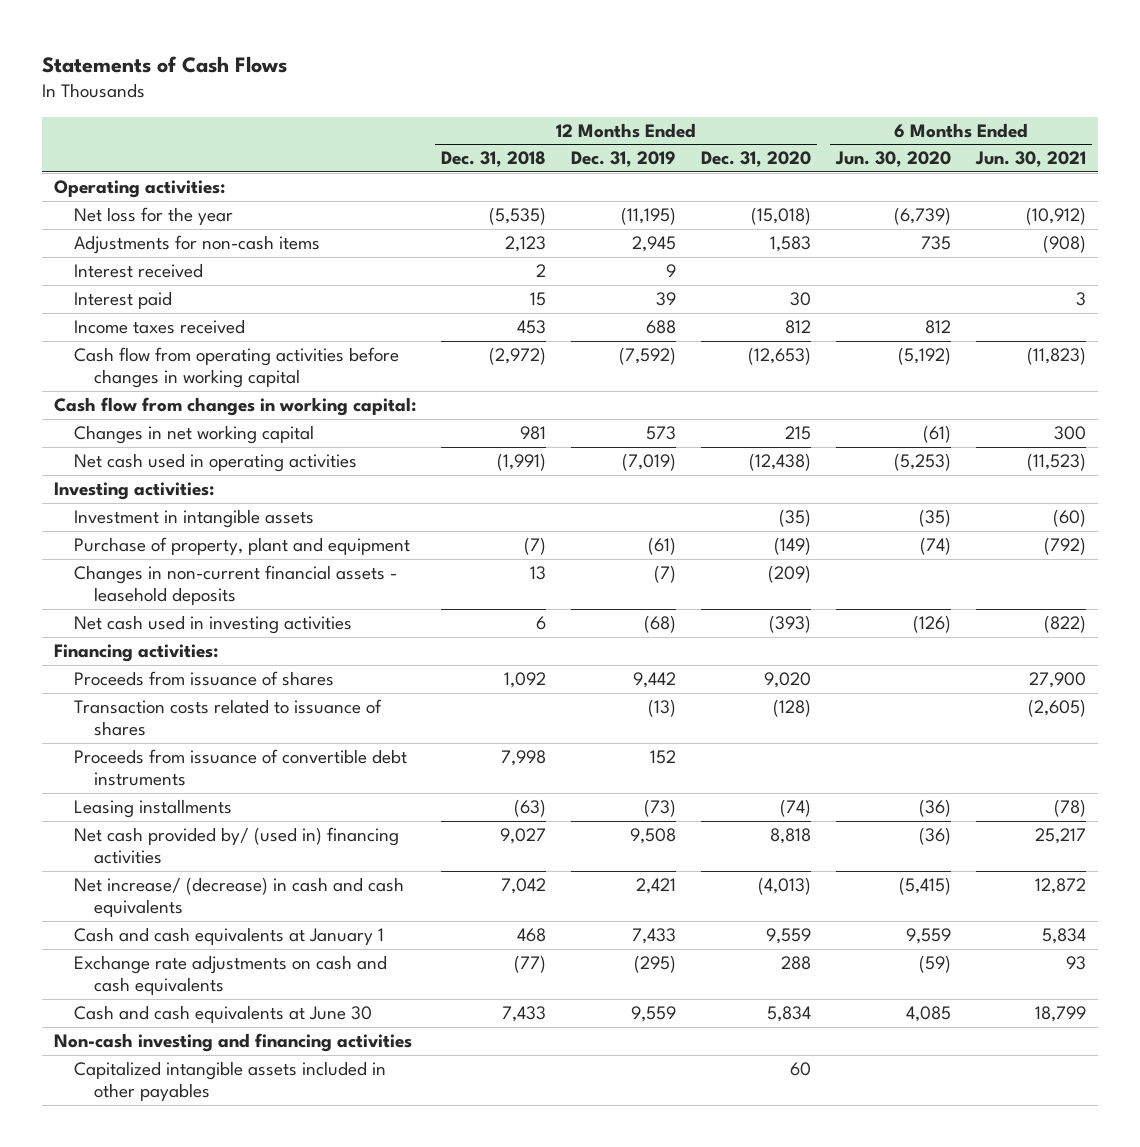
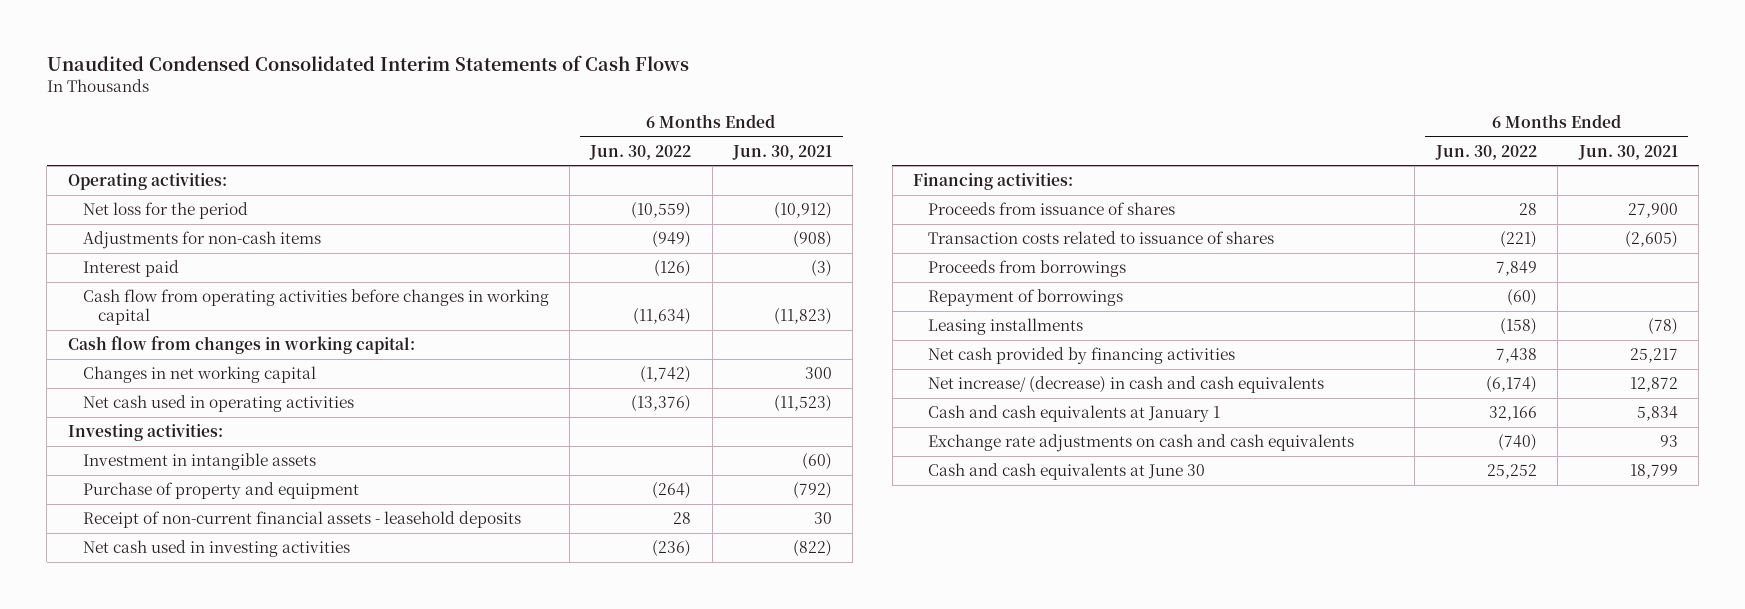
- Statements of Cash Flows
+ Unaudited Condensed Consolidated Interim Statements of Cash Flows
- | 12 Months Ended Dec. 31, 2018 | 12 Months Ended Dec. 31, 2019 | 12 Months Ended Dec. 31, 2020 | 6 Months Ended Jun. 30, 2020 | 6 Months Ended Jun. 30, 2021
+ | 6 Months Ended Jun. 30, 2022 | 6 Months Ended Jun. 30, 2021
- Net loss for the year | (5,535) | (11,195) | (15,018) | (6,739) | (10,912)
+ Net loss for the period | (10,559) | (10,912)
- Interest received | 2 | 9 | | |
- Interest paid | 15 | 39 | 30 | | 3
- Income taxes received | 453 | 688 | 812 | 812 |
+ Interest paid | (126) | (3)
- Purchase of property, plant and equipment | (7) | (61) | (149) | (74) | (792)
- Changes in non-current financial assets - leasehold deposits | 13 | (7) | (209) | |
+ Purchase of property and equipment | (264) | (792)
+ Receipt of non-current financial assets - leasehold deposits | 28 | 30
- Proceeds from issuance of convertible debt instruments | 7,998 | 152 | | |
+ Proceeds from borrowings | 7,849 |
+ Repayment of borrowings | (60) |
- Net cash provided by/ (used in) financing activities | 9,027 | 9,508 | 8,818 | (36) | 25,217
+ Net cash provided by financing activities | 7,438 | 25,217
- Non-cash investing and financing activities
- Capitalized intangible assets included in other payables | | | 60 | |

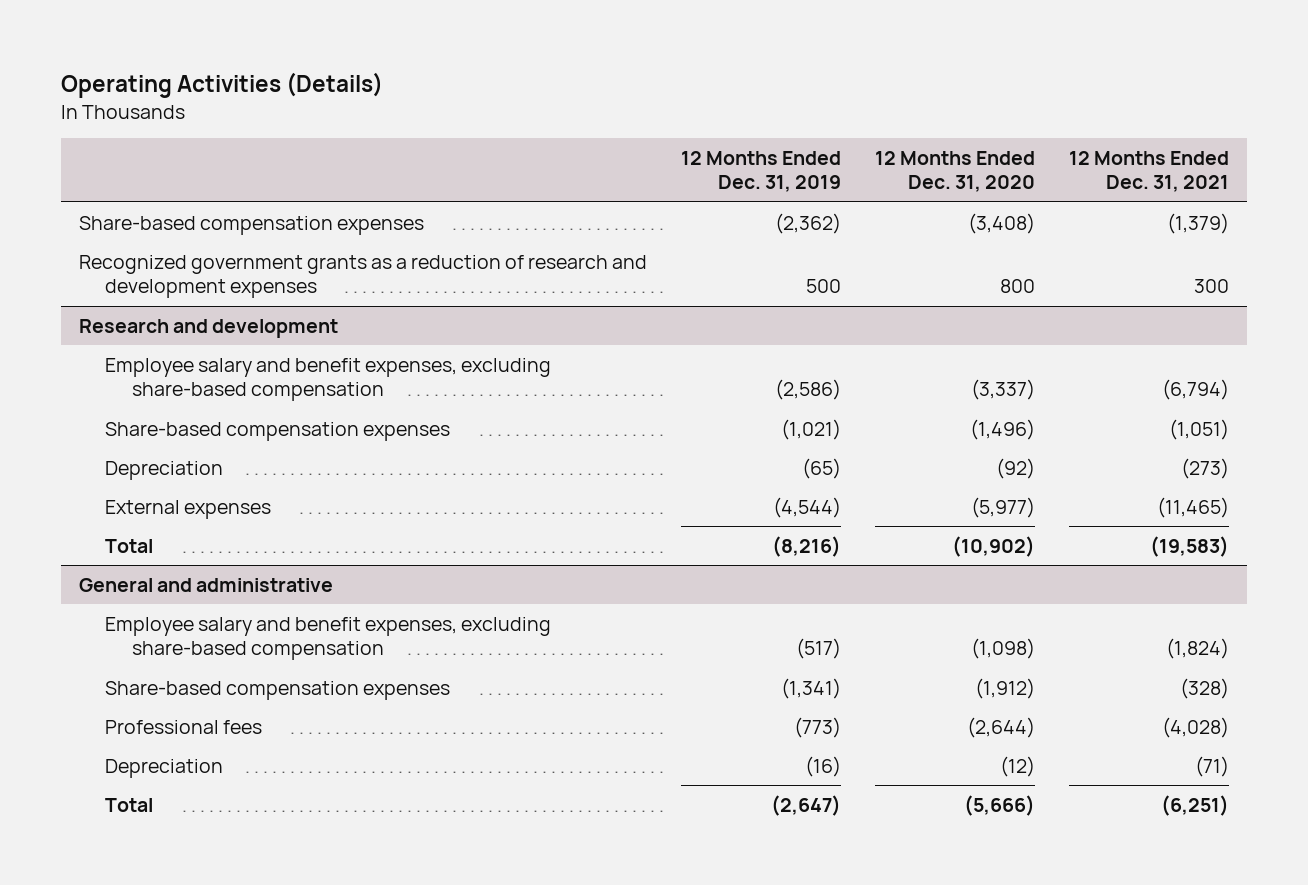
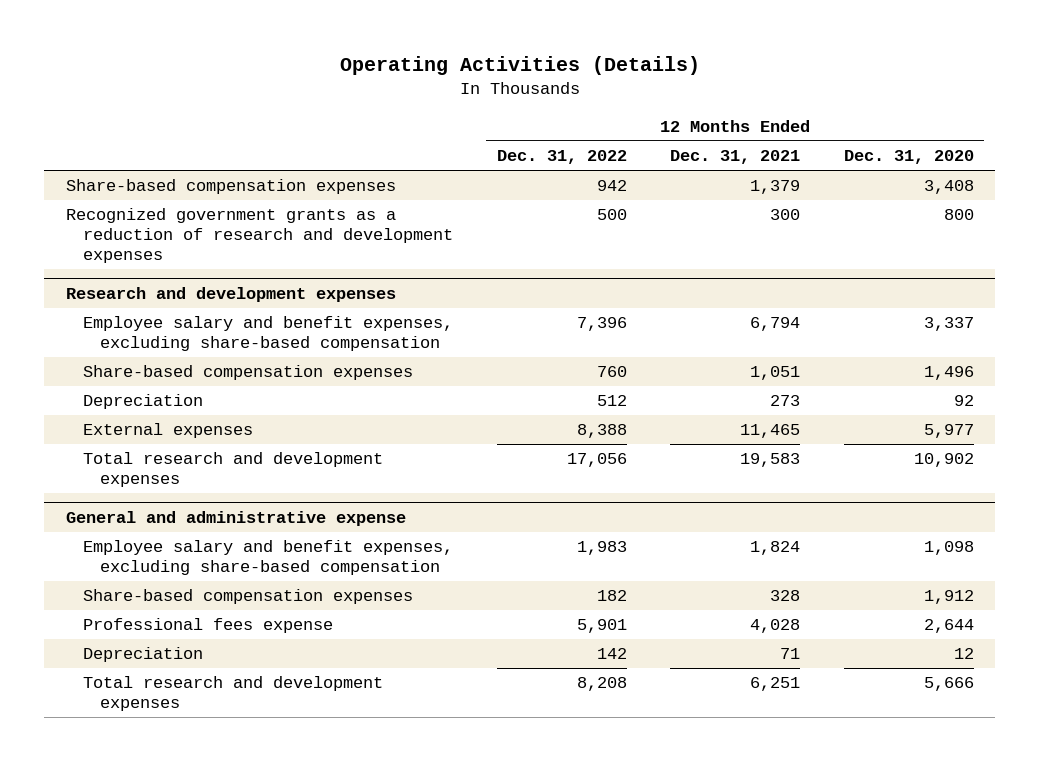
- | 12 Months Ended Dec. 31, 2019 | 12 Months Ended Dec. 31, 2020 | 12 Months Ended Dec. 31, 2021
+ | 12 Months Ended Dec. 31, 2022 | 12 Months Ended Dec. 31, 2021 | 12 Months Ended Dec. 31, 2020
- Share-based compensation expenses | (2,362) | (3,408) | (1,379)
+ Share-based compensation expenses | 942 | 1,379 | 3,408
- Research and development
- Employee salary and benefit expenses, excluding share-based compensation | (2,586) | (3,337) | (6,794)
- Share-based compensation expenses | (1,021) | (1,496) | (1,051)
- Depreciation | (65) | (92) | (273)
- External expenses | (4,544) | (5,977) | (11,465)
- Total | (8,216) | (10,902) | (19,583)
- General and administrative
- Employee salary and benefit expenses, excluding share-based compensation | (517) | (1,098) | (1,824)
- Share-based compensation expenses | (1,341) | (1,912) | (328)
- Professional fees | (773) | (2,644) | (4,028)
- Depreciation | (16) | (12) | (71)
- Total | (2,647) | (5,666) | (6,251)
+ Research and development expenses
+ Employee salary and benefit expenses, excluding share-based compensation | 7,396 | 6,794 | 3,337
+ Share-based compensation expenses | 760 | 1,051 | 1,496
+ Depreciation | 512 | 273 | 92
+ External expenses | 8,388 | 11,465 | 5,977
+ Total research and development expenses | 17,056 | 19,583 | 10,902
+ General and administrative expense
+ Employee salary and benefit expenses, excluding share-based compensation | 1,983 | 1,824 | 1,098
+ Share-based compensation expenses | 182 | 328 | 1,912
+ Professional fees expense | 5,901 | 4,028 | 2,644
+ Depreciation | 142 | 71 | 12
+ Total research and development expenses | 8,208 | 6,251 | 5,666

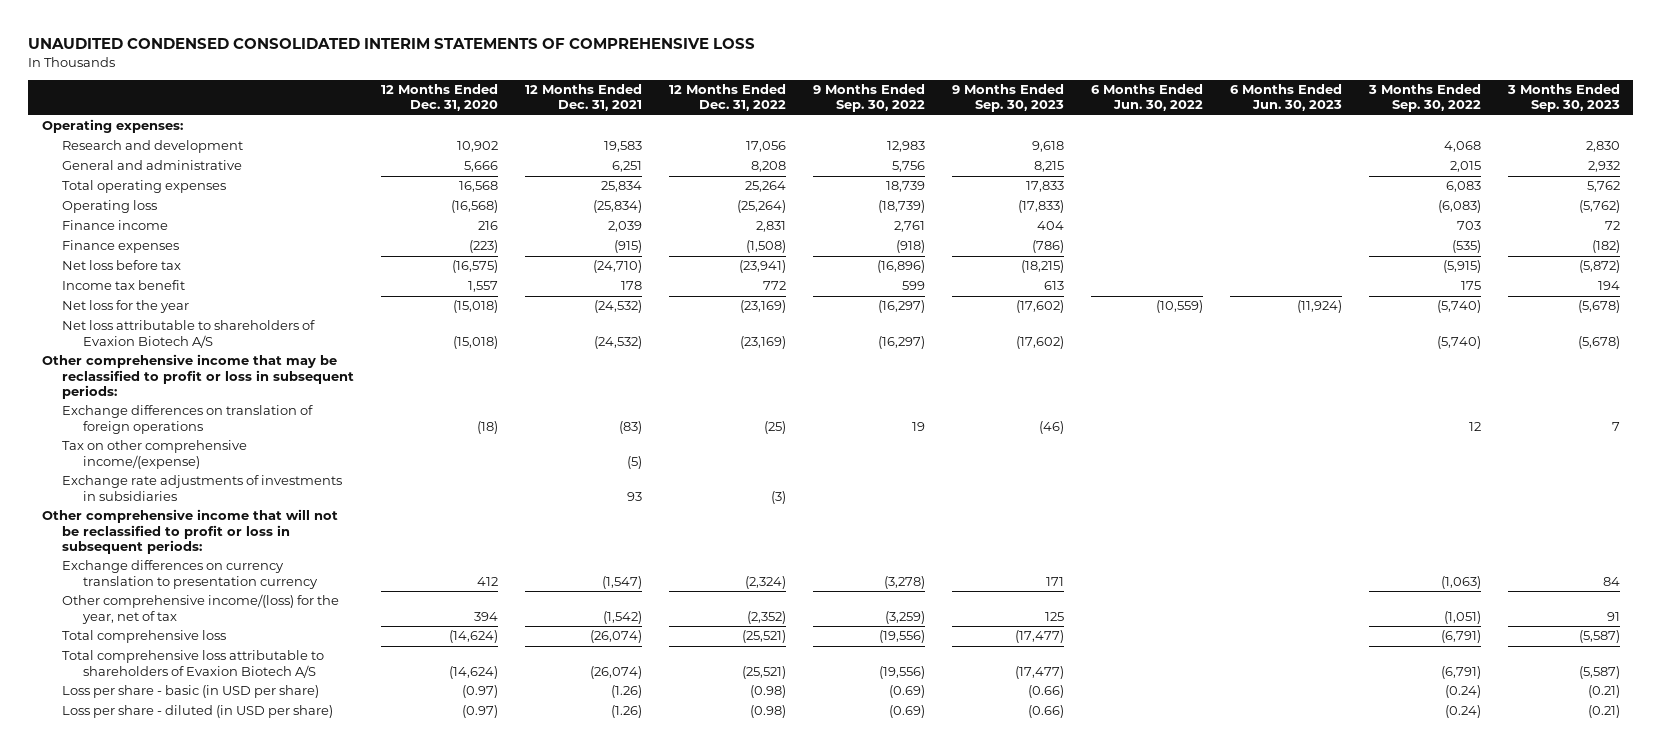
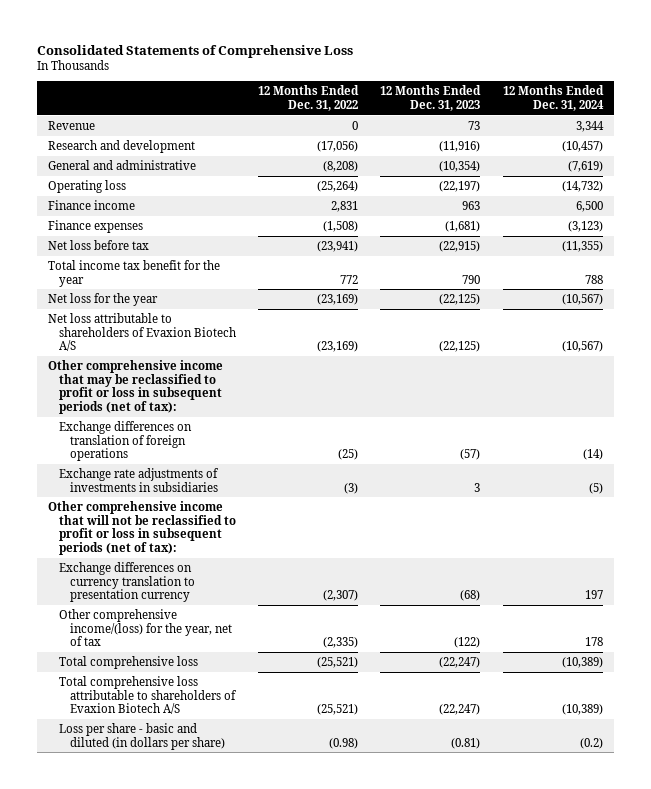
- UNAUDITED CONDENSED CONSOLIDATED INTERIM STATEMENTS OF COMPREHENSIVE LOSS
+ Consolidated Statements of Comprehensive Loss
- | 12 Months Ended Dec. 31, 2020 | 12 Months Ended Dec. 31, 2021 | 12 Months Ended Dec. 31, 2022 | 9 Months Ended Sep. 30, 2022 | 9 Months Ended Sep. 30, 2023 | 6 Months Ended Jun. 30, 2022 | 6 Months Ended Jun. 30, 2023 | 3 Months Ended Sep. 30, 2022 | 3 Months Ended Sep. 30, 2023
+ | 12 Months Ended Dec. 31, 2022 | 12 Months Ended Dec. 31, 2023 | 12 Months Ended Dec. 31, 2024
- Operating expenses:
- Research and development | 10,902 | 19,583 | 17,056 | 12,983 | 9,618 | | | 4,068 | 2,830
- General and administrative | 5,666 | 6,251 | 8,208 | 5,756 | 8,215 | | | 2,015 | 2,932
- Total operating expenses | 16,568 | 25,834 | 25,264 | 18,739 | 17,833 | | | 6,083 | 5,762
+ Revenue | 0 | 73 | 3,344
+ Research and development | (17,056) | (11,916) | (10,457)
+ General and administrative | (8,208) | (10,354) | (7,619)
- Income tax benefit | 1,557 | 178 | 772 | 599 | 613 | | | 175 | 194
+ Total income tax benefit for the year | 772 | 790 | 788
- Other comprehensive income that may be reclassified to profit or loss in subsequent periods:
+ Other comprehensive income that may be reclassified to profit or loss in subsequent periods (net of tax):
- Tax on other comprehensive income/(expense) | | (5) | | | | | | |
- Other comprehensive income that will not be reclassified to profit or loss in subsequent periods:
- Exchange differences on currency translation to presentation currency | 412 | (1,547) | (2,324) | (3,278) | 171 | | | (1,063) | 84
- Other comprehensive income/(loss) for the year, net of tax | 394 | (1,542) | (2,352) | (3,259) | 125 | | | (1,051) | 91
+ Other comprehensive income that will not be reclassified to profit or loss in subsequent periods (net of tax):
+ Exchange differences on currency translation to presentation currency | (2,307) | (68) | 197
+ Other comprehensive income/(loss) for the year, net of tax | (2,335) | (122) | 178
- Loss per share - basic (in USD per share) | (0.97) | (1.26) | (0.98) | (0.69) | (0.66) | | | (0.24) | (0.21)
- Loss per share - diluted (in USD per share) | (0.97) | (1.26) | (0.98) | (0.69) | (0.66) | | | (0.24) | (0.21)
+ Loss per share - basic and diluted (in dollars per share) | (0.98) | (0.81) | (0.2)

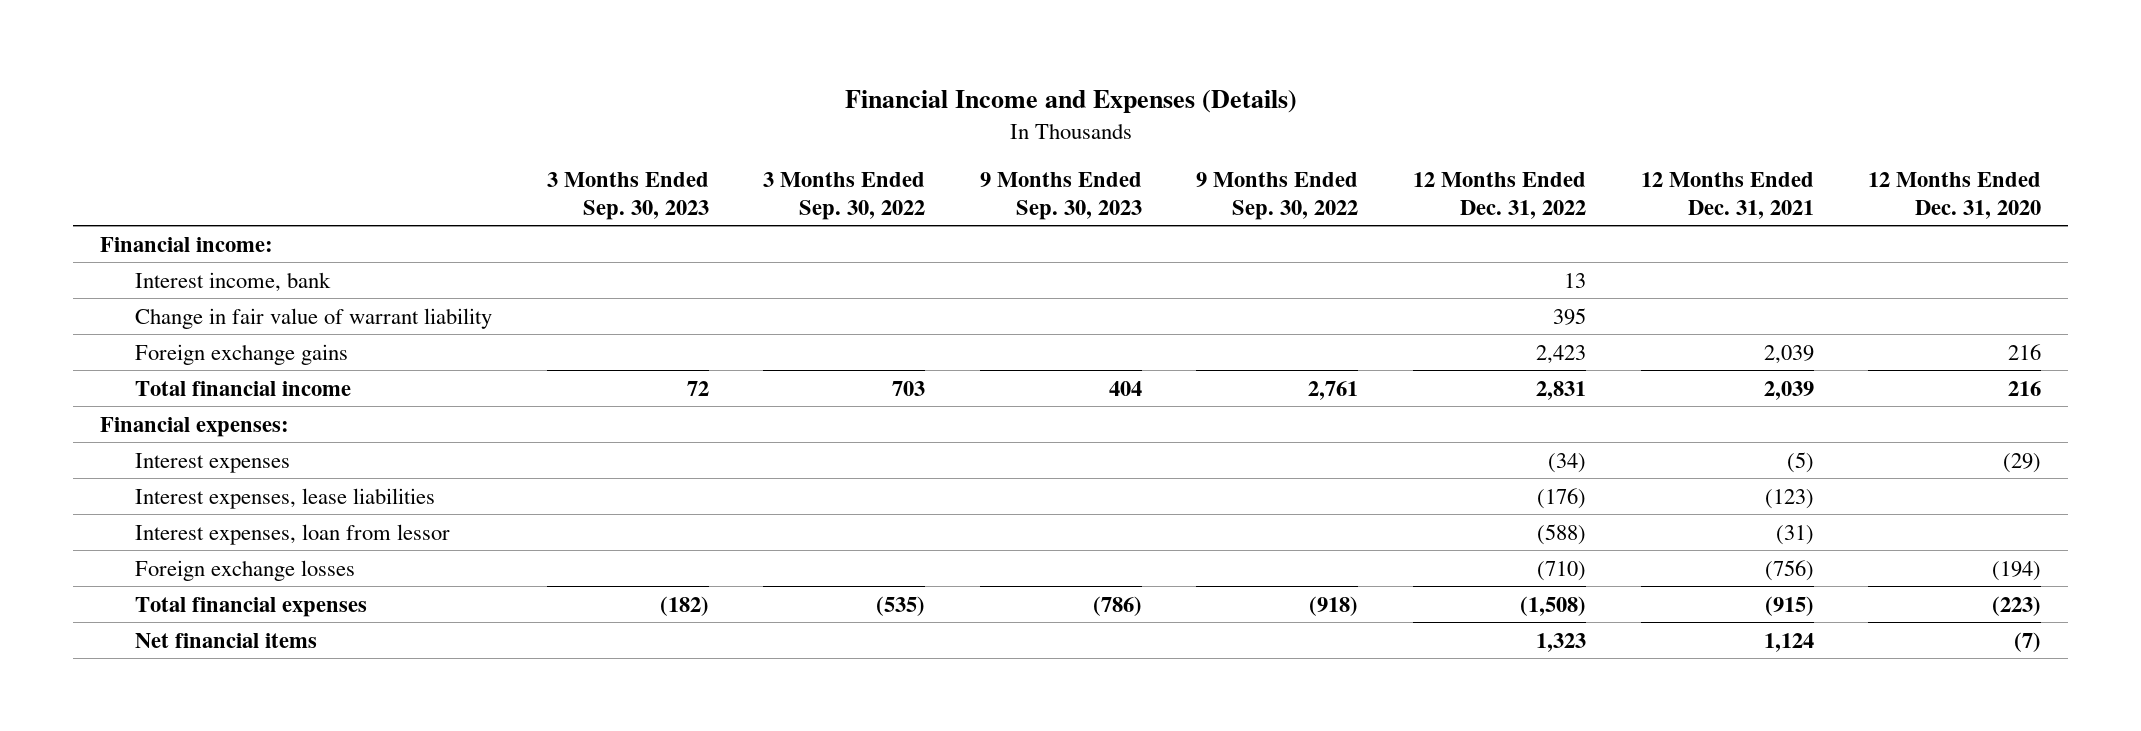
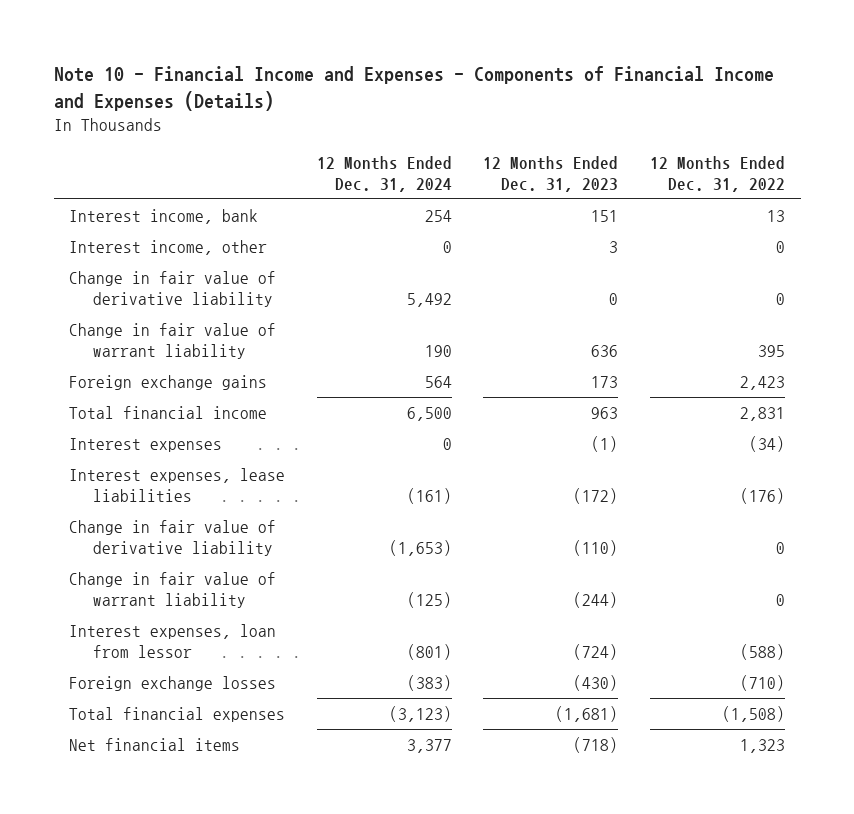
- Financial Income and Expenses (Details)
+ Note 10 - Financial Income and Expenses - Components of Financial Income and Expenses (Details)
- | 3 Months Ended Sep. 30, 2023 | 3 Months Ended Sep. 30, 2022 | 9 Months Ended Sep. 30, 2023 | 9 Months Ended Sep. 30, 2022 | 12 Months Ended Dec. 31, 2022 | 12 Months Ended Dec. 31, 2021 | 12 Months Ended Dec. 31, 2020
+ | 12 Months Ended Dec. 31, 2024 | 12 Months Ended Dec. 31, 2023 | 12 Months Ended Dec. 31, 2022
- Financial income:
+ Interest income, other | 0 | 3 | 0
+ Change in fair value of derivative liability | 5,492 | 0 | 0
- Financial expenses:
+ Change in fair value of derivative liability | (1,653) | (110) | 0
+ Change in fair value of warrant liability | (125) | (244) | 0

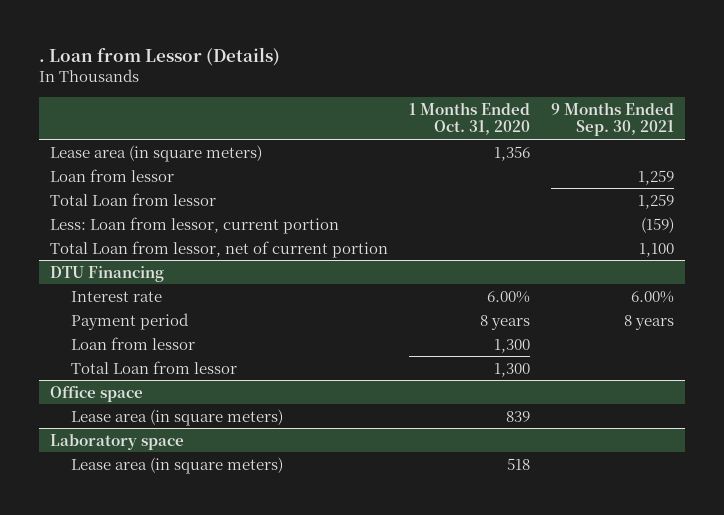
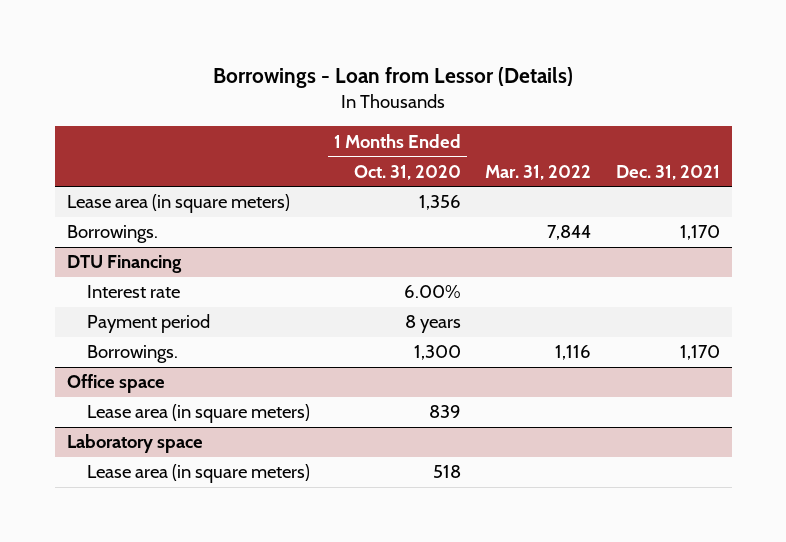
- . Loan from Lessor (Details)
+ Borrowings - Loan from Lessor (Details)
- | 1 Months Ended Oct. 31, 2020 | 9 Months Ended Sep. 30, 2021
+ | 1 Months Ended Oct. 31, 2020 | Mar. 31, 2022 | Dec. 31, 2021
- Loan from lessor | | 1,259
- Total Loan from lessor | | 1,259
- Less: Loan from lessor, current portion | | (159)
- Total Loan from lessor, net of current portion | | 1,100
+ Borrowings. | | 7,844 | 1,170
@ DTU Financing
- Loan from lessor | 1,300 |
- Total Loan from lessor | 1,300 |
+ Borrowings. | 1,300 | 1,116 | 1,170

